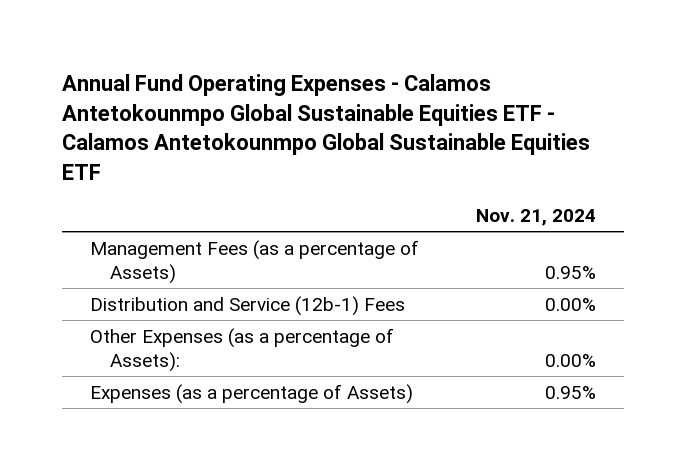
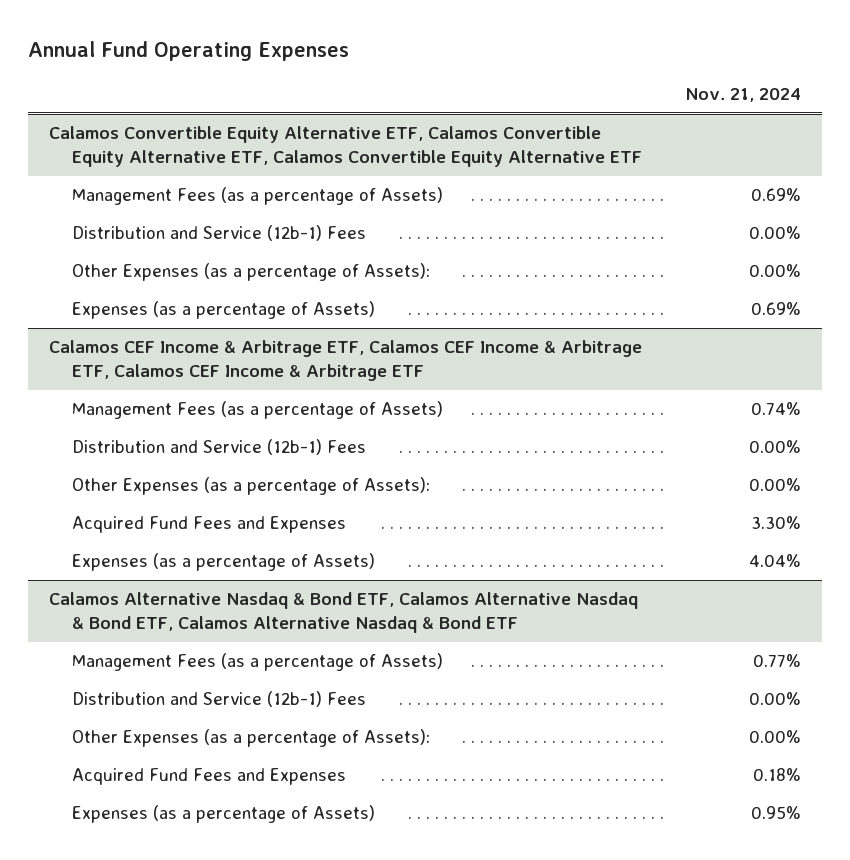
- Annual Fund Operating Expenses - Calamos Antetokounmpo Global Sustainable Equities ETF - Calamos Antetokounmpo Global Sustainable Equities ETF
+ Annual Fund Operating Expenses
- Management Fees (as a percentage of Assets) | 0.95%
+ Calamos Convertible Equity Alternative ETF, Calamos Convertible Equity Alternative ETF, Calamos Convertible Equity Alternative ETF
+ Management Fees (as a percentage of Assets) | 0.69%
+ Expenses (as a percentage of Assets) | 0.69%
+ Calamos CEF Income & Arbitrage ETF, Calamos CEF Income & Arbitrage ETF, Calamos CEF Income & Arbitrage ETF
+ Management Fees (as a percentage of Assets) | 0.74%
+ Distribution and Service (12b-1) Fees | 0.00%
+ Other Expenses (as a percentage of Assets): | 0.00%
+ Acquired Fund Fees and Expenses | 3.30%
+ Expenses (as a percentage of Assets) | 4.04%
+ Calamos Alternative Nasdaq & Bond ETF, Calamos Alternative Nasdaq & Bond ETF, Calamos Alternative Nasdaq & Bond ETF
+ Management Fees (as a percentage of Assets) | 0.77%
+ Distribution and Service (12b-1) Fees | 0.00%
+ Other Expenses (as a percentage of Assets): | 0.00%
+ Acquired Fund Fees and Expenses | 0.18%

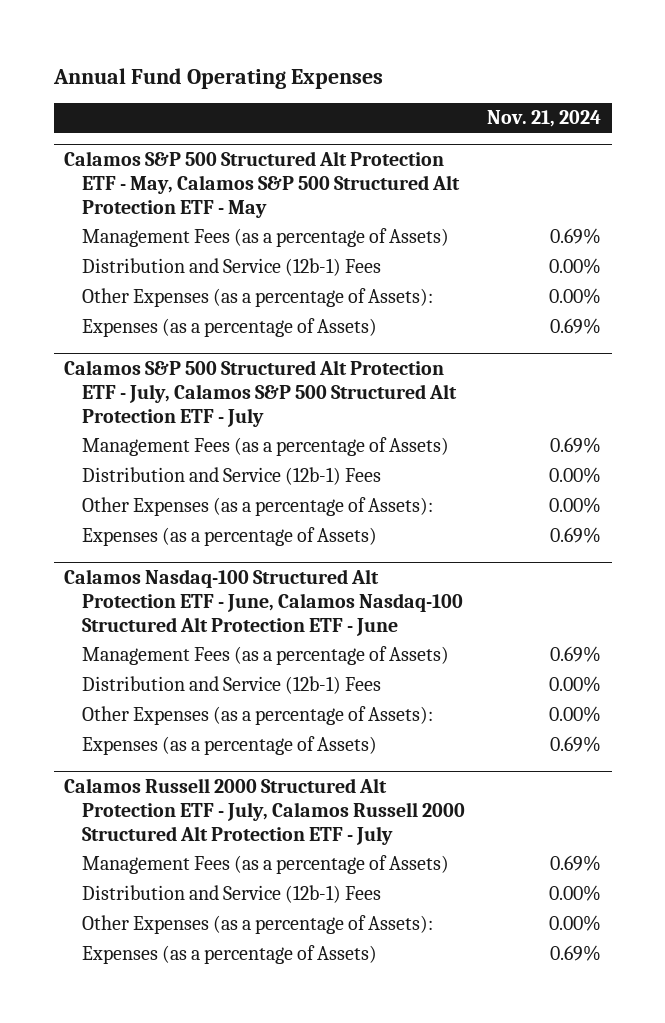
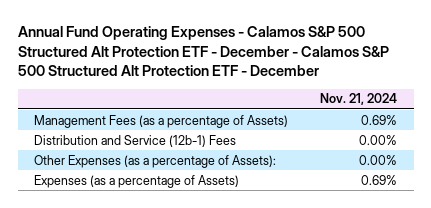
- Annual Fund Operating Expenses
+ Annual Fund Operating Expenses - Calamos S&P 500 Structured Alt Protection ETF - December - Calamos S&P 500 Structured Alt Protection ETF - December
- Calamos S&P 500 Structured Alt Protection ETF - May, Calamos S&P 500 Structured Alt Protection ETF - May
- Calamos S&P 500 Structured Alt Protection ETF - July, Calamos S&P 500 Structured Alt Protection ETF - July
- Management Fees (as a percentage of Assets) | 0.69%
- Distribution and Service (12b-1) Fees | 0.00%
- Other Expenses (as a percentage of Assets): | 0.00%
- Expenses (as a percentage of Assets) | 0.69%
- Calamos Nasdaq-100 Structured Alt Protection ETF - June, Calamos Nasdaq-100 Structured Alt Protection ETF - June
- Management Fees (as a percentage of Assets) | 0.69%
- Distribution and Service (12b-1) Fees | 0.00%
- Other Expenses (as a percentage of Assets): | 0.00%
- Expenses (as a percentage of Assets) | 0.69%
- Calamos Russell 2000 Structured Alt Protection ETF - July, Calamos Russell 2000 Structured Alt Protection ETF - July
- Management Fees (as a percentage of Assets) | 0.69%
- Distribution and Service (12b-1) Fees | 0.00%
- Other Expenses (as a percentage of Assets): | 0.00%
- Expenses (as a percentage of Assets) | 0.69%

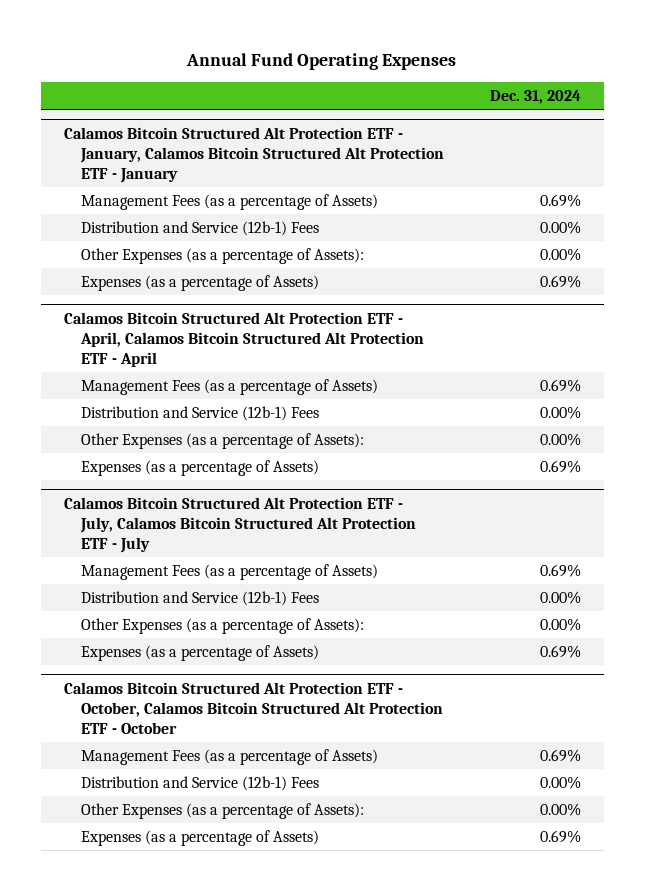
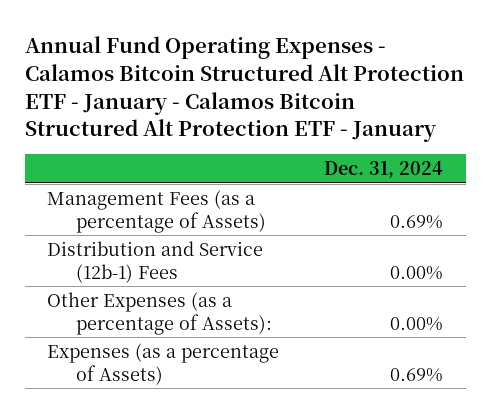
- Annual Fund Operating Expenses
+ Annual Fund Operating Expenses - Calamos Bitcoin Structured Alt Protection ETF - January - Calamos Bitcoin Structured Alt Protection ETF - January
- Calamos Bitcoin Structured Alt Protection ETF - January, Calamos Bitcoin Structured Alt Protection ETF - January
- Calamos Bitcoin Structured Alt Protection ETF - April, Calamos Bitcoin Structured Alt Protection ETF - April
- Management Fees (as a percentage of Assets) | 0.69%
- Distribution and Service (12b-1) Fees | 0.00%
- Other Expenses (as a percentage of Assets): | 0.00%
- Expenses (as a percentage of Assets) | 0.69%
- Calamos Bitcoin Structured Alt Protection ETF - July, Calamos Bitcoin Structured Alt Protection ETF - July
- Management Fees (as a percentage of Assets) | 0.69%
- Distribution and Service (12b-1) Fees | 0.00%
- Other Expenses (as a percentage of Assets): | 0.00%
- Expenses (as a percentage of Assets) | 0.69%
- Calamos Bitcoin Structured Alt Protection ETF - October, Calamos Bitcoin Structured Alt Protection ETF - October
- Management Fees (as a percentage of Assets) | 0.69%
- Distribution and Service (12b-1) Fees | 0.00%
- Other Expenses (as a percentage of Assets): | 0.00%
- Expenses (as a percentage of Assets) | 0.69%

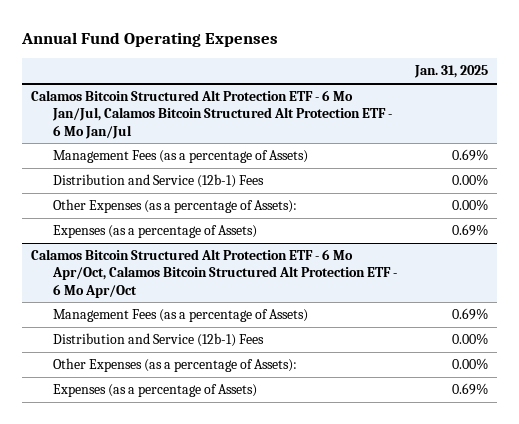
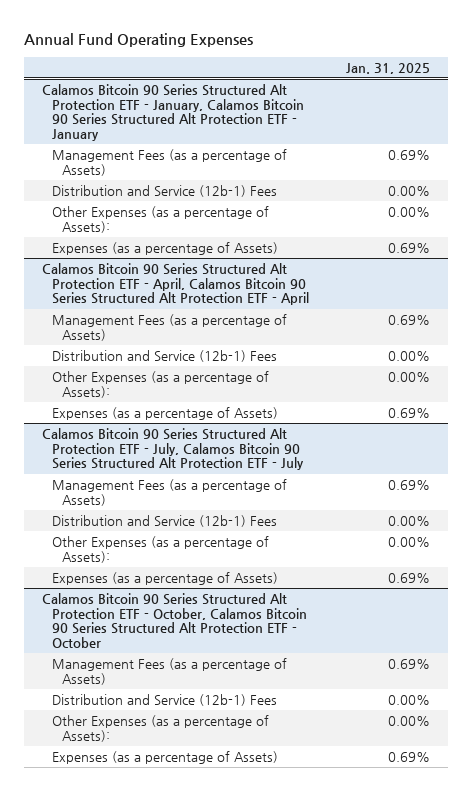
- Calamos Bitcoin Structured Alt Protection ETF - 6 Mo Jan/Jul, Calamos Bitcoin Structured Alt Protection ETF - 6 Mo Jan/Jul
+ Calamos Bitcoin 90 Series Structured Alt Protection ETF - January, Calamos Bitcoin 90 Series Structured Alt Protection ETF - January
- Calamos Bitcoin Structured Alt Protection ETF - 6 Mo Apr/Oct, Calamos Bitcoin Structured Alt Protection ETF - 6 Mo Apr/Oct
+ Calamos Bitcoin 90 Series Structured Alt Protection ETF - April, Calamos Bitcoin 90 Series Structured Alt Protection ETF - April
+ Calamos Bitcoin 90 Series Structured Alt Protection ETF - July, Calamos Bitcoin 90 Series Structured Alt Protection ETF - July
+ Management Fees (as a percentage of Assets) | 0.69%
+ Distribution and Service (12b-1) Fees | 0.00%
+ Other Expenses (as a percentage of Assets): | 0.00%
+ Expenses (as a percentage of Assets) | 0.69%
+ Calamos Bitcoin 90 Series Structured Alt Protection ETF - October, Calamos Bitcoin 90 Series Structured Alt Protection ETF - October
+ Management Fees (as a percentage of Assets) | 0.69%
+ Distribution and Service (12b-1) Fees | 0.00%
+ Other Expenses (as a percentage of Assets): | 0.00%
+ Expenses (as a percentage of Assets) | 0.69%

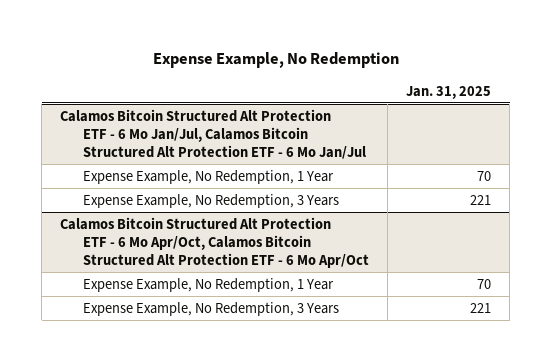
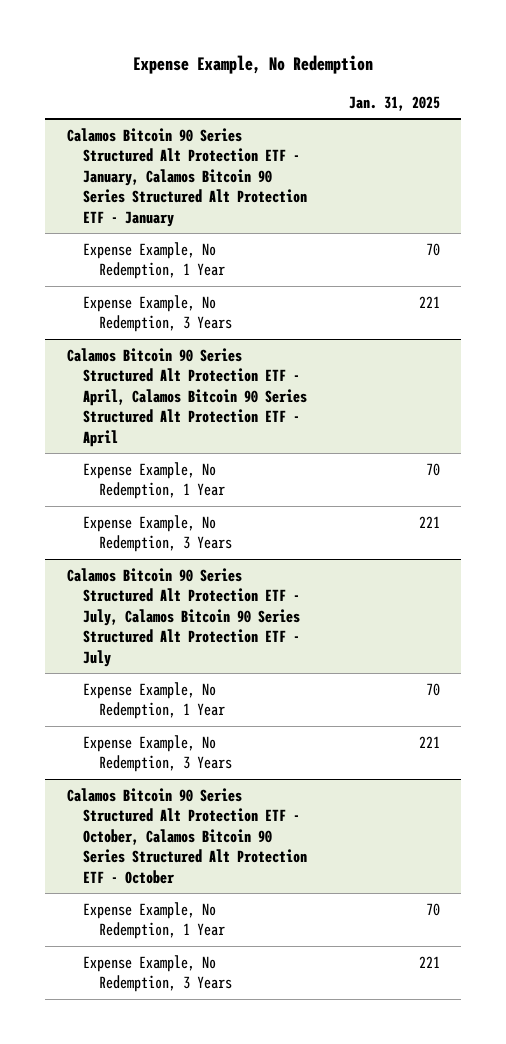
- Calamos Bitcoin Structured Alt Protection ETF - 6 Mo Jan/Jul, Calamos Bitcoin Structured Alt Protection ETF - 6 Mo Jan/Jul
+ Calamos Bitcoin 90 Series Structured Alt Protection ETF - January, Calamos Bitcoin 90 Series Structured Alt Protection ETF - January
- Calamos Bitcoin Structured Alt Protection ETF - 6 Mo Apr/Oct, Calamos Bitcoin Structured Alt Protection ETF - 6 Mo Apr/Oct
+ Calamos Bitcoin 90 Series Structured Alt Protection ETF - April, Calamos Bitcoin 90 Series Structured Alt Protection ETF - April
+ Calamos Bitcoin 90 Series Structured Alt Protection ETF - July, Calamos Bitcoin 90 Series Structured Alt Protection ETF - July
+ Expense Example, No Redemption, 1 Year | 70
+ Expense Example, No Redemption, 3 Years | 221
+ Calamos Bitcoin 90 Series Structured Alt Protection ETF - October, Calamos Bitcoin 90 Series Structured Alt Protection ETF - October
+ Expense Example, No Redemption, 1 Year | 70
+ Expense Example, No Redemption, 3 Years | 221

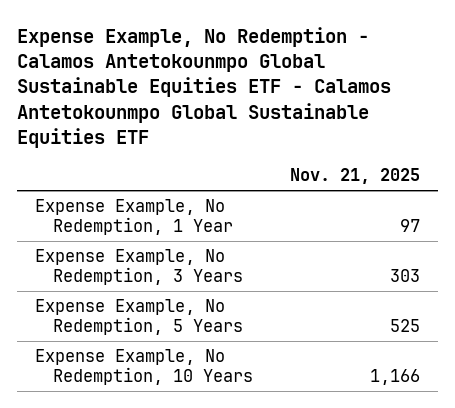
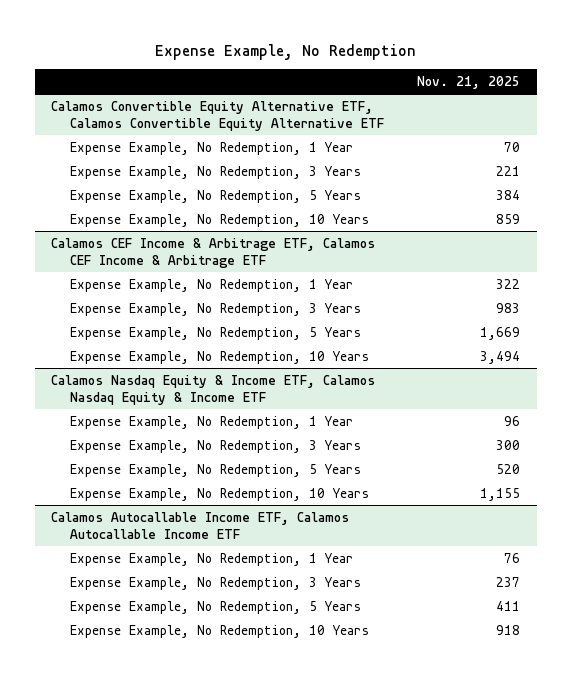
- Expense Example, No Redemption - Calamos Antetokounmpo Global Sustainable Equities ETF - Calamos Antetokounmpo Global Sustainable Equities ETF
+ Expense Example, No Redemption
- Expense Example, No Redemption, 1 Year | 97
- Expense Example, No Redemption, 3 Years | 303
- Expense Example, No Redemption, 5 Years | 525
- Expense Example, No Redemption, 10 Years | 1,166
+ Calamos Convertible Equity Alternative ETF, Calamos Convertible Equity Alternative ETF
+ Expense Example, No Redemption, 1 Year | 70
+ Expense Example, No Redemption, 3 Years | 221
+ Expense Example, No Redemption, 5 Years | 384
+ Expense Example, No Redemption, 10 Years | 859
+ Calamos CEF Income & Arbitrage ETF, Calamos CEF Income & Arbitrage ETF
+ Expense Example, No Redemption, 1 Year | 322
+ Expense Example, No Redemption, 3 Years | 983
+ Expense Example, No Redemption, 5 Years | 1,669
+ Expense Example, No Redemption, 10 Years | 3,494
+ Calamos Nasdaq Equity & Income ETF, Calamos Nasdaq Equity & Income ETF
+ Expense Example, No Redemption, 1 Year | 96
+ Expense Example, No Redemption, 3 Years | 300
+ Expense Example, No Redemption, 5 Years | 520
+ Expense Example, No Redemption, 10 Years | 1,155
+ Calamos Autocallable Income ETF, Calamos Autocallable Income ETF
+ Expense Example, No Redemption, 1 Year | 76
+ Expense Example, No Redemption, 3 Years | 237
+ Expense Example, No Redemption, 5 Years | 411
+ Expense Example, No Redemption, 10 Years | 918

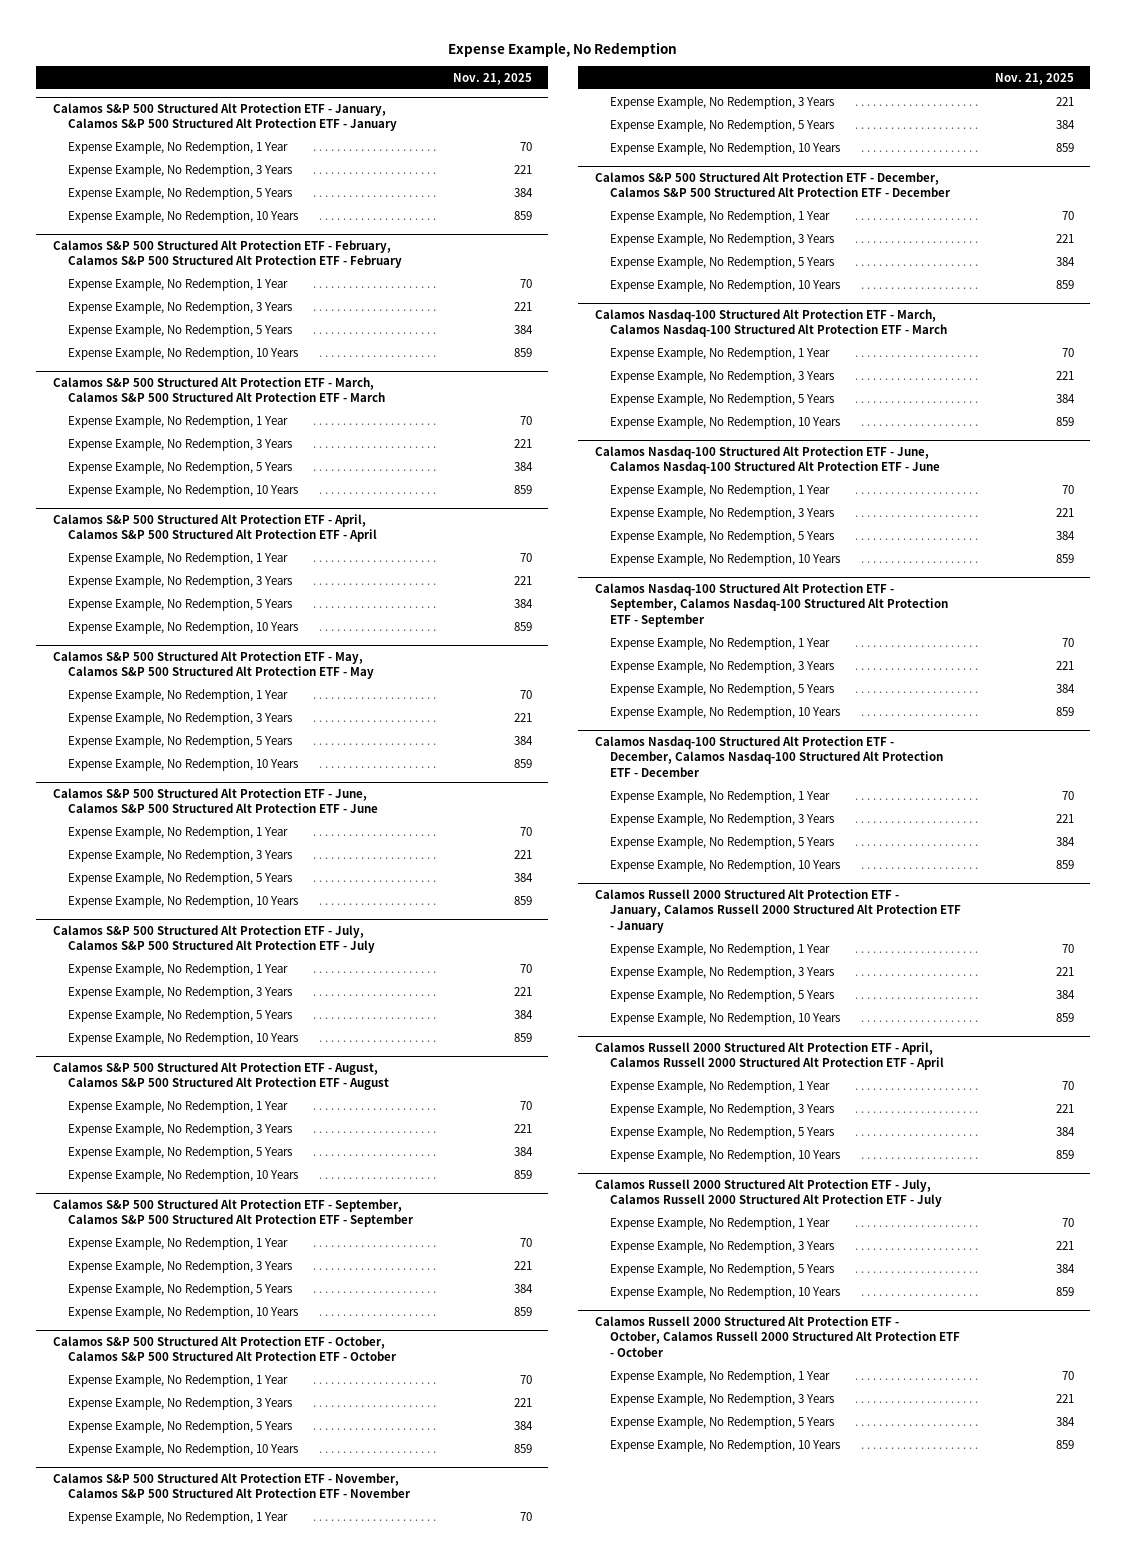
- Calamos Convertible Equity Alternative ETF, Calamos Convertible Equity Alternative ETF
+ Calamos S&P 500 Structured Alt Protection ETF - January, Calamos S&P 500 Structured Alt Protection ETF - January
- Calamos CEF Income & Arbitrage ETF, Calamos CEF Income & Arbitrage ETF
- Expense Example, No Redemption, 1 Year | 322
- Expense Example, No Redemption, 3 Years | 983
- Expense Example, No Redemption, 5 Years | 1,669
- Expense Example, No Redemption, 10 Years | 3,494
- Calamos Nasdaq Equity & Income ETF, Calamos Nasdaq Equity & Income ETF
- Expense Example, No Redemption, 1 Year | 96
- Expense Example, No Redemption, 3 Years | 300
- Expense Example, No Redemption, 5 Years | 520
- Expense Example, No Redemption, 10 Years | 1,155
- Calamos Autocallable Income ETF, Calamos Autocallable Income ETF
- Expense Example, No Redemption, 1 Year | 76
- Expense Example, No Redemption, 3 Years | 237
- Expense Example, No Redemption, 5 Years | 411
- Expense Example, No Redemption, 10 Years | 918
+ Calamos S&P 500 Structured Alt Protection ETF - February, Calamos S&P 500 Structured Alt Protection ETF - February
+ Expense Example, No Redemption, 1 Year | 70
+ Expense Example, No Redemption, 3 Years | 221
+ Expense Example, No Redemption, 5 Years | 384
+ Expense Example, No Redemption, 10 Years | 859
+ Calamos S&P 500 Structured Alt Protection ETF - March, Calamos S&P 500 Structured Alt Protection ETF - March
+ Expense Example, No Redemption, 1 Year | 70
+ Expense Example, No Redemption, 3 Years | 221
+ Expense Example, No Redemption, 5 Years | 384
+ Expense Example, No Redemption, 10 Years | 859
+ Calamos S&P 500 Structured Alt Protection ETF - April, Calamos S&P 500 Structured Alt Protection ETF - April
+ Expense Example, No Redemption, 1 Year | 70
+ Expense Example, No Redemption, 3 Years | 221
+ Expense Example, No Redemption, 5 Years | 384
+ Expense Example, No Redemption, 10 Years | 859
+ Calamos S&P 500 Structured Alt Protection ETF - May, Calamos S&P 500 Structured Alt Protection ETF - May
+ Expense Example, No Redemption, 1 Year | 70
+ Expense Example, No Redemption, 3 Years | 221
+ Expense Example, No Redemption, 5 Years | 384
+ Expense Example, No Redemption, 10 Years | 859
+ Calamos S&P 500 Structured Alt Protection ETF - June, Calamos S&P 500 Structured Alt Protection ETF - June
+ Expense Example, No Redemption, 1 Year | 70
+ Expense Example, No Redemption, 3 Years | 221
+ Expense Example, No Redemption, 5 Years | 384
+ Expense Example, No Redemption, 10 Years | 859
+ Calamos S&P 500 Structured Alt Protection ETF - July, Calamos S&P 500 Structured Alt Protection ETF - July
+ Expense Example, No Redemption, 1 Year | 70
+ Expense Example, No Redemption, 3 Years | 221
+ Expense Example, No Redemption, 5 Years | 384
+ Expense Example, No Redemption, 10 Years | 859
+ Calamos S&P 500 Structured Alt Protection ETF - August, Calamos S&P 500 Structured Alt Protection ETF - August
+ Expense Example, No Redemption, 1 Year | 70
+ Expense Example, No Redemption, 3 Years | 221
+ Expense Example, No Redemption, 5 Years | 384
+ Expense Example, No Redemption, 10 Years | 859
+ Calamos S&P 500 Structured Alt Protection ETF - September, Calamos S&P 500 Structured Alt Protection ETF - September
+ Expense Example, No Redemption, 1 Year | 70
+ Expense Example, No Redemption, 3 Years | 221
+ Expense Example, No Redemption, 5 Years | 384
+ Expense Example, No Redemption, 10 Years | 859
+ Calamos S&P 500 Structured Alt Protection ETF - October, Calamos S&P 500 Structured Alt Protection ETF - October
+ Expense Example, No Redemption, 1 Year | 70
+ Expense Example, No Redemption, 3 Years | 221
+ Expense Example, No Redemption, 5 Years | 384
+ Expense Example, No Redemption, 10 Years | 859
+ Calamos S&P 500 Structured Alt Protection ETF - November, Calamos S&P 500 Structured Alt Protection ETF - November
+ Expense Example, No Redemption, 1 Year | 70
+ Expense Example, No Redemption, 3 Years | 221
+ Expense Example, No Redemption, 5 Years | 384
+ Expense Example, No Redemption, 10 Years | 859
+ Calamos S&P 500 Structured Alt Protection ETF - December, Calamos S&P 500 Structured Alt Protection ETF - December
+ Expense Example, No Redemption, 1 Year | 70
+ Expense Example, No Redemption, 3 Years | 221
+ Expense Example, No Redemption, 5 Years | 384
+ Expense Example, No Redemption, 10 Years | 859
+ Calamos Nasdaq-100 Structured Alt Protection ETF - March, Calamos Nasdaq-100 Structured Alt Protection ETF - March
+ Expense Example, No Redemption, 1 Year | 70
+ Expense Example, No Redemption, 3 Years | 221
+ Expense Example, No Redemption, 5 Years | 384
+ Expense Example, No Redemption, 10 Years | 859
+ Calamos Nasdaq-100 Structured Alt Protection ETF - June, Calamos Nasdaq-100 Structured Alt Protection ETF - June
+ Expense Example, No Redemption, 1 Year | 70
+ Expense Example, No Redemption, 3 Years | 221
+ Expense Example, No Redemption, 5 Years | 384
+ Expense Example, No Redemption, 10 Years | 859
+ Calamos Nasdaq-100 Structured Alt Protection ETF - September, Calamos Nasdaq-100 Structured Alt Protection ETF - September
+ Expense Example, No Redemption, 1 Year | 70
+ Expense Example, No Redemption, 3 Years | 221
+ Expense Example, No Redemption, 5 Years | 384
+ Expense Example, No Redemption, 10 Years | 859
+ Calamos Nasdaq-100 Structured Alt Protection ETF - December, Calamos Nasdaq-100 Structured Alt Protection ETF - December
+ Expense Example, No Redemption, 1 Year | 70
+ Expense Example, No Redemption, 3 Years | 221
+ Expense Example, No Redemption, 5 Years | 384
+ Expense Example, No Redemption, 10 Years | 859
+ Calamos Russell 2000 Structured Alt Protection ETF - January, Calamos Russell 2000 Structured Alt Protection ETF - January
+ Expense Example, No Redemption, 1 Year | 70
+ Expense Example, No Redemption, 3 Years | 221
+ Expense Example, No Redemption, 5 Years | 384
+ Expense Example, No Redemption, 10 Years | 859
+ Calamos Russell 2000 Structured Alt Protection ETF - April, Calamos Russell 2000 Structured Alt Protection ETF - April
+ Expense Example, No Redemption, 1 Year | 70
+ Expense Example, No Redemption, 3 Years | 221
+ Expense Example, No Redemption, 5 Years | 384
+ Expense Example, No Redemption, 10 Years | 859
+ Calamos Russell 2000 Structured Alt Protection ETF - July, Calamos Russell 2000 Structured Alt Protection ETF - July
+ Expense Example, No Redemption, 1 Year | 70
+ Expense Example, No Redemption, 3 Years | 221
+ Expense Example, No Redemption, 5 Years | 384
+ Expense Example, No Redemption, 10 Years | 859
+ Calamos Russell 2000 Structured Alt Protection ETF - October, Calamos Russell 2000 Structured Alt Protection ETF - October
+ Expense Example, No Redemption, 1 Year | 70
+ Expense Example, No Redemption, 3 Years | 221
+ Expense Example, No Redemption, 5 Years | 384
+ Expense Example, No Redemption, 10 Years | 859

